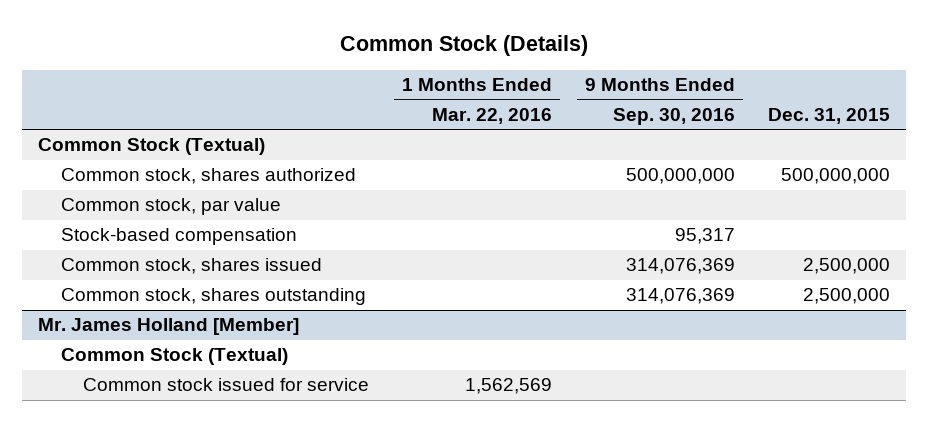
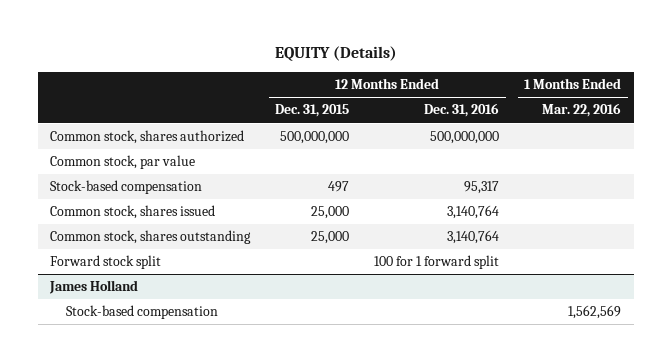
- Common Stock (Details)
+ EQUITY (Details)
- | 1 Months Ended Mar. 22, 2016 | 9 Months Ended Sep. 30, 2016 | Dec. 31, 2015
+ | 12 Months Ended Dec. 31, 2015 | 12 Months Ended Dec. 31, 2016 | 1 Months Ended Mar. 22, 2016
- Common Stock (Textual)
- Mr. James Holland [Member]
- Common Stock (Textual)
- Common stock issued for service | 1,562,569 | |
+ Forward stock split | | 100 for 1 forward split |
+ James Holland
+ Stock-based compensation | | | 1,562,569

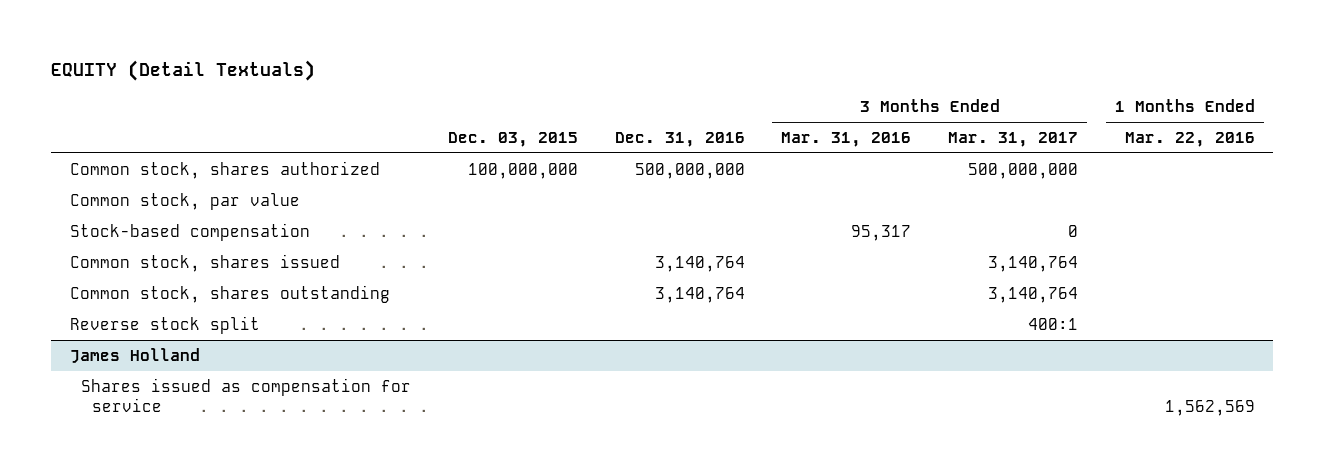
- EQUITY (Details)
+ EQUITY (Detail Textuals)
- | 12 Months Ended Dec. 31, 2015 | 12 Months Ended Dec. 31, 2016 | 1 Months Ended Mar. 22, 2016
+ | Dec. 03, 2015 | Dec. 31, 2016 | 3 Months Ended Mar. 31, 2016 | 3 Months Ended Mar. 31, 2017 | 1 Months Ended Mar. 22, 2016
- Forward stock split | | 100 for 1 forward split |
+ Reverse stock split | | | | 400:1 |
@ James Holland
- Stock-based compensation | | | 1,562,569
+ Shares issued as compensation for service | | | | | 1,562,569

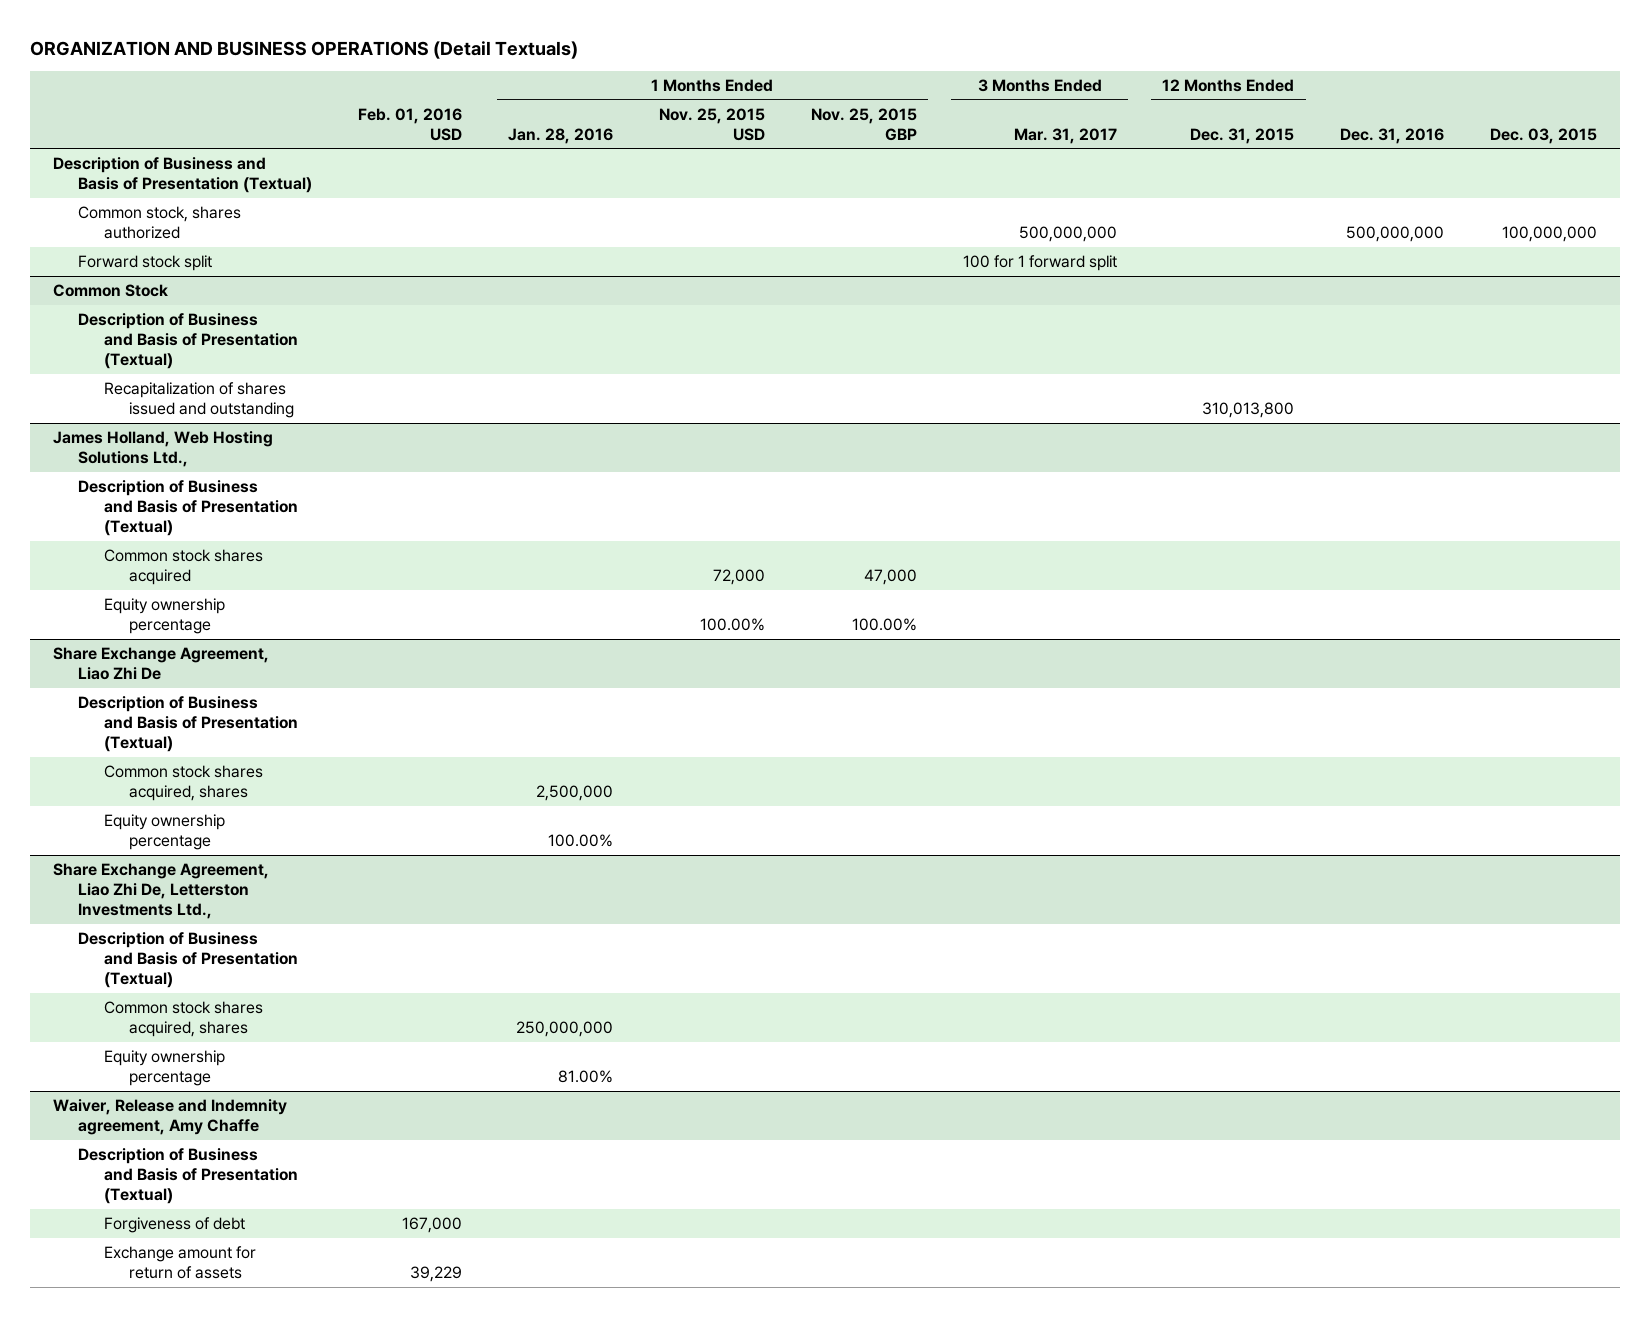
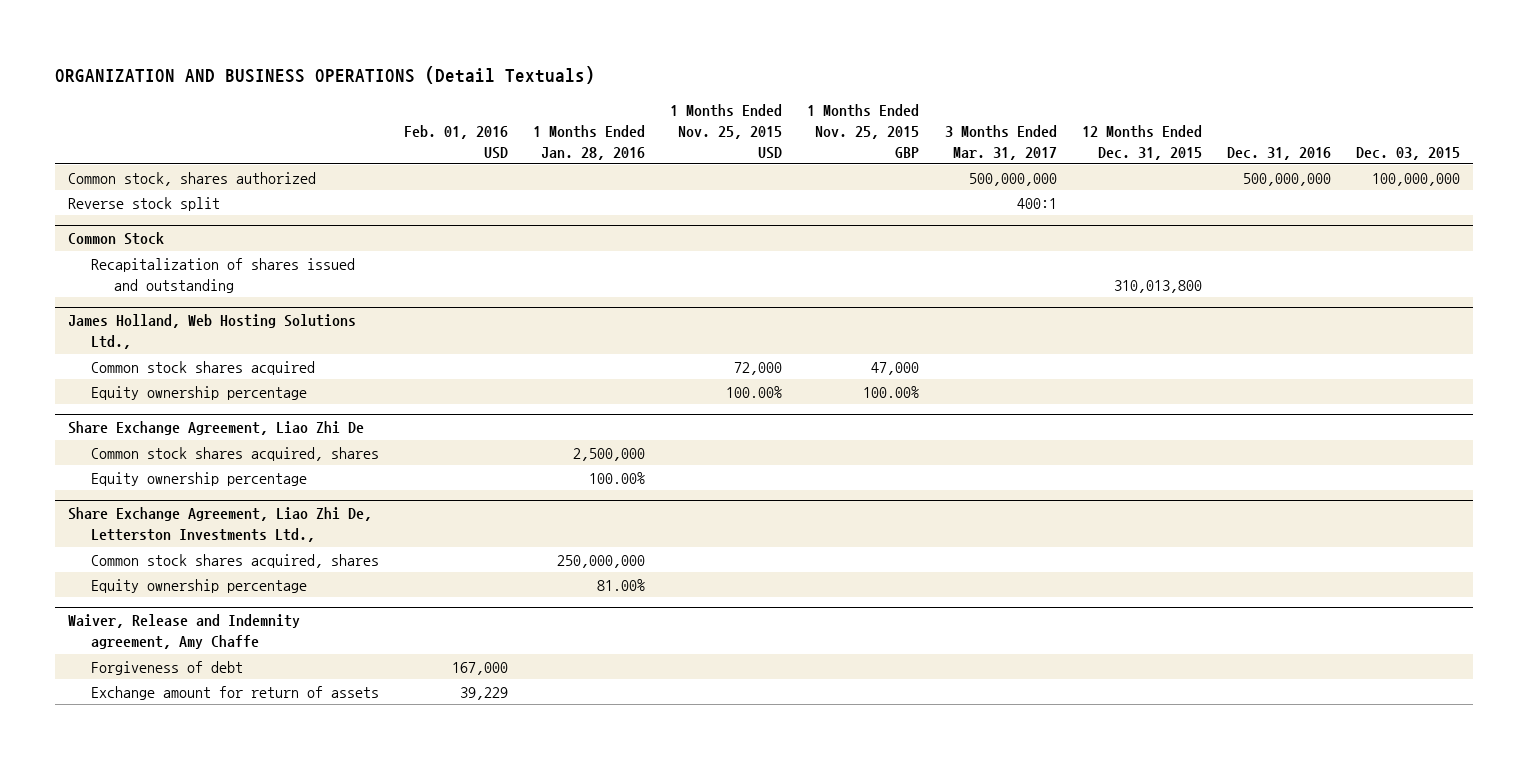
- Description of Business and Basis of Presentation (Textual)
- Forward stock split | | | | | 100 for 1 forward split | | |
+ Reverse stock split | | | | | 400:1 | | |
@ Common Stock
- Description of Business and Basis of Presentation (Textual)
@ James Holland, Web Hosting Solutions Ltd.,
- Description of Business and Basis of Presentation (Textual)
@ Share Exchange Agreement, Liao Zhi De
- Description of Business and Basis of Presentation (Textual)
@ Share Exchange Agreement, Liao Zhi De, Letterston Investments Ltd.,
- Description of Business and Basis of Presentation (Textual)
@ Waiver, Release and Indemnity agreement, Amy Chaffe
- Description of Business and Basis of Presentation (Textual)

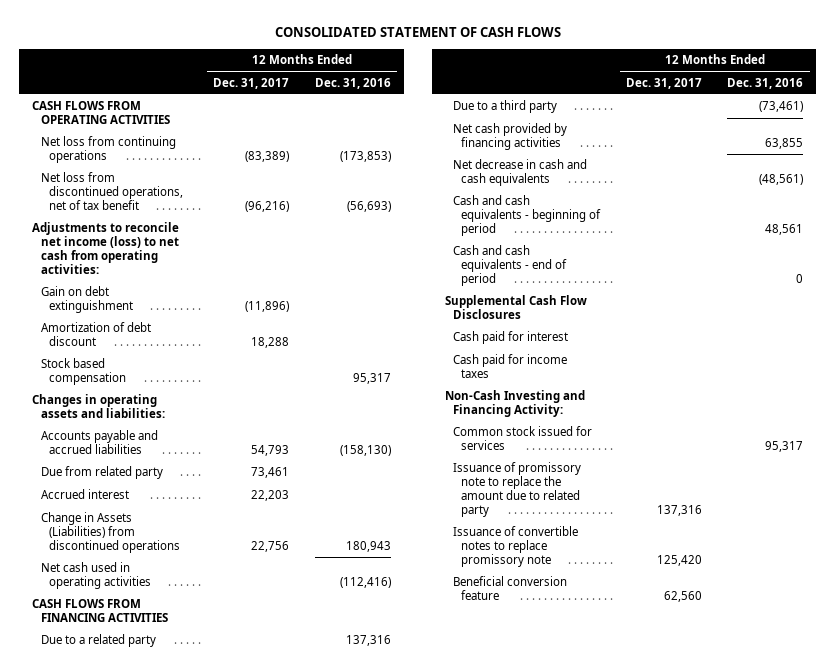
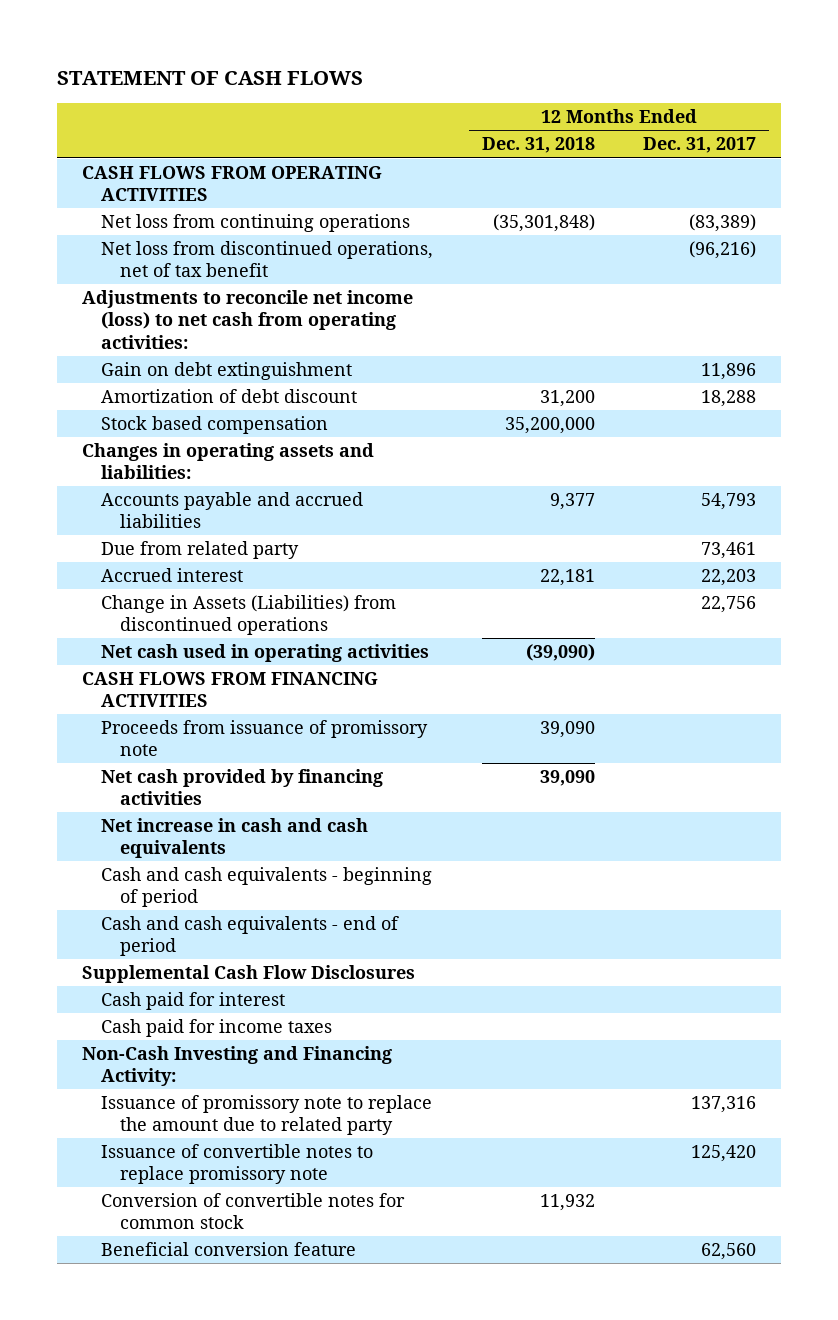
- CONSOLIDATED STATEMENT OF CASH FLOWS
+ STATEMENT OF CASH FLOWS
- | 12 Months Ended Dec. 31, 2017 | 12 Months Ended Dec. 31, 2016
+ | 12 Months Ended Dec. 31, 2018 | 12 Months Ended Dec. 31, 2017
- Gain on debt extinguishment | (11,896) |
+ Gain on debt extinguishment | | 11,896
- Due to a related party | | 137,316
- Due to a third party | | (73,461)
+ Proceeds from issuance of promissory note | 39,090 |
- Net decrease in cash and cash equivalents | | (48,561)
+ Net increase in cash and cash equivalents
- Common stock issued for services | | 95,317
+ Conversion of convertible notes for common stock | 11,932 |

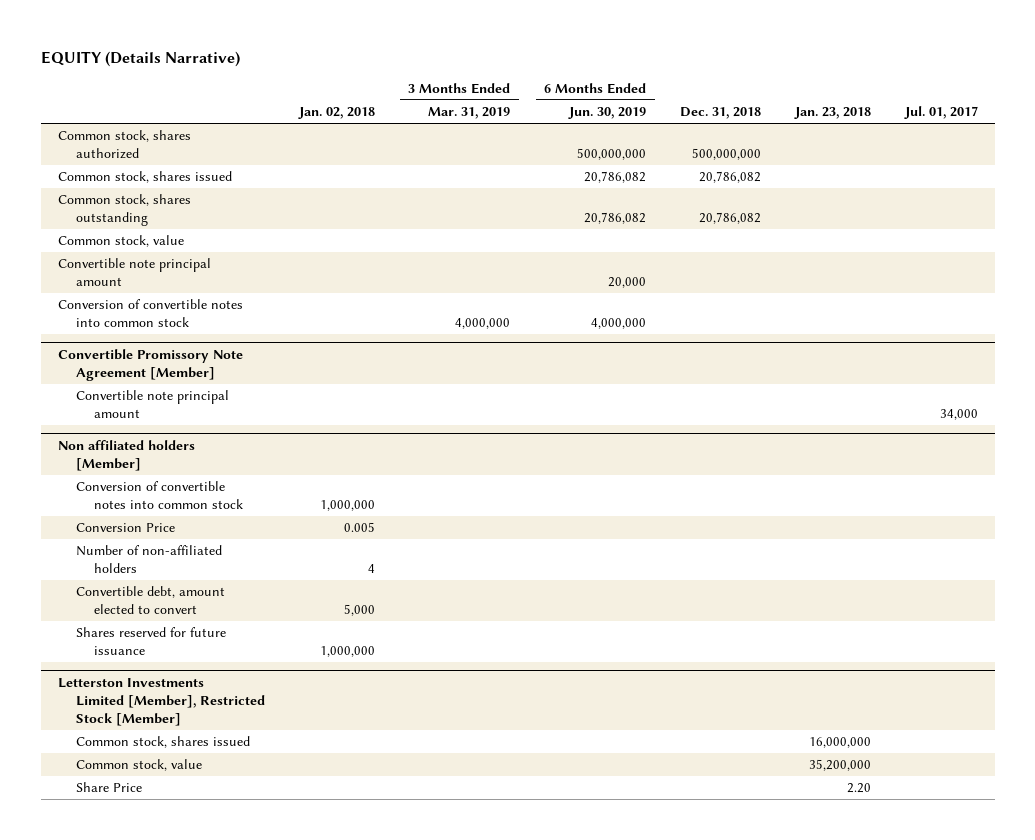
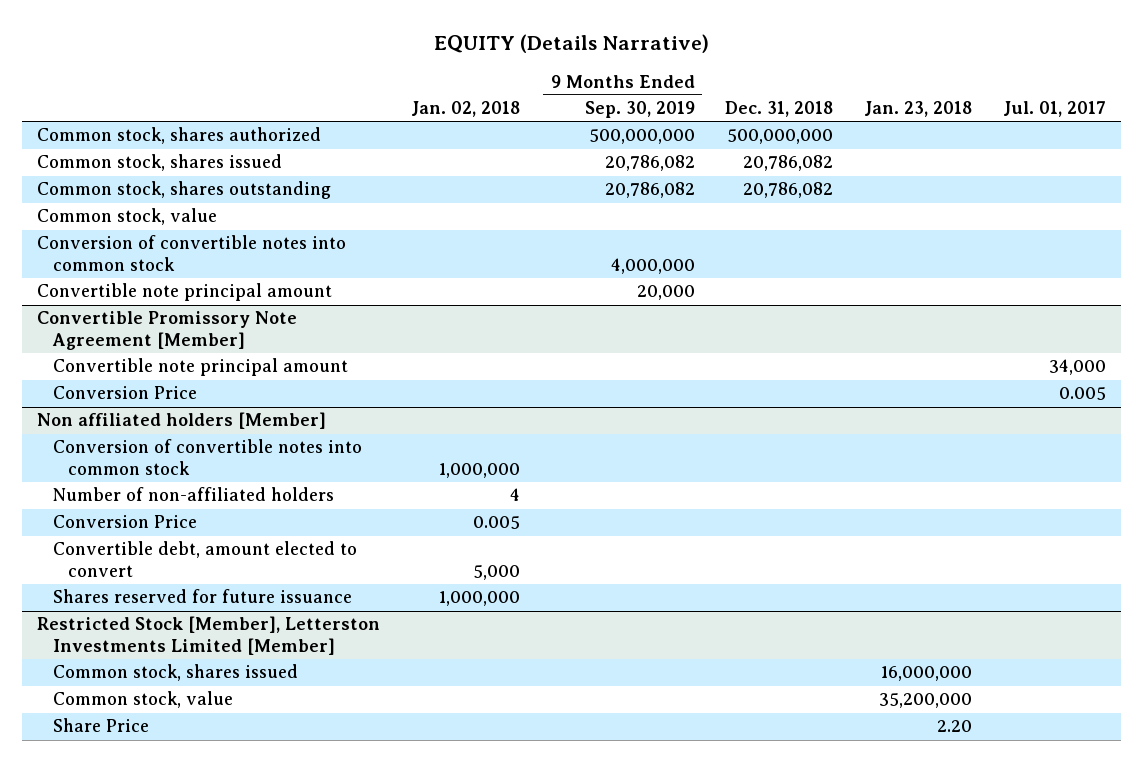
- | Jan. 02, 2018 | 3 Months Ended Mar. 31, 2019 | 6 Months Ended Jun. 30, 2019 | Dec. 31, 2018 | Jan. 23, 2018 | Jul. 01, 2017
+ | Jan. 02, 2018 | 9 Months Ended Sep. 30, 2019 | Dec. 31, 2018 | Jan. 23, 2018 | Jul. 01, 2017
moved down: Convertible note principal amount | | 20,000 | | |
@ Convertible Promissory Note Agreement [Member]
+ Conversion Price | | | | | 0.005
@ Non affiliated holders [Member]
moved down: Conversion Price | 0.005 | | | |
- Letterston Investments Limited [Member], Restricted Stock [Member]
+ Restricted Stock [Member], Letterston Investments Limited [Member]

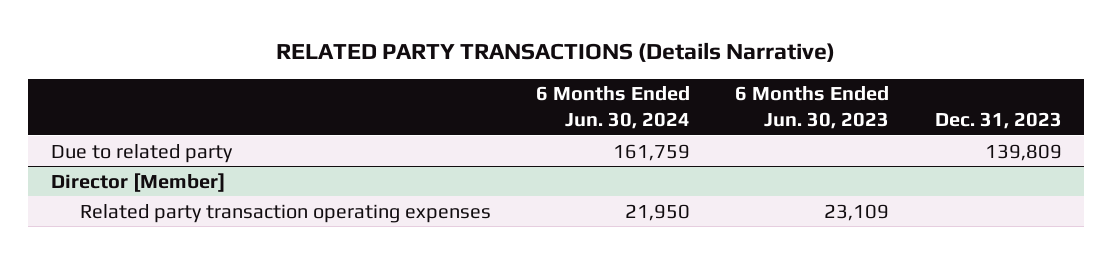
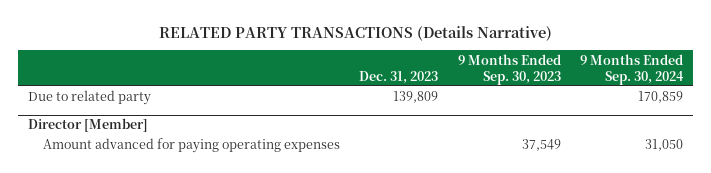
- | 6 Months Ended Jun. 30, 2024 | 6 Months Ended Jun. 30, 2023 | Dec. 31, 2023
+ | Dec. 31, 2023 | 9 Months Ended Sep. 30, 2023 | 9 Months Ended Sep. 30, 2024
@ Director [Member]
- Related party transaction operating expenses | 21,950 | 23,109 |
+ Amount advanced for paying operating expenses | | 37,549 | 31,050

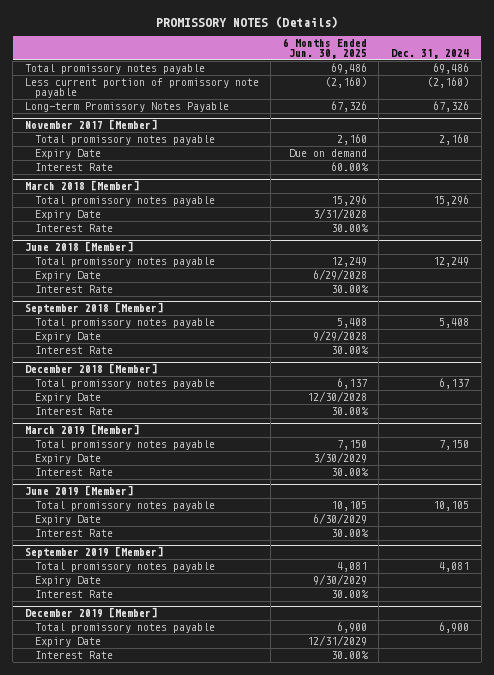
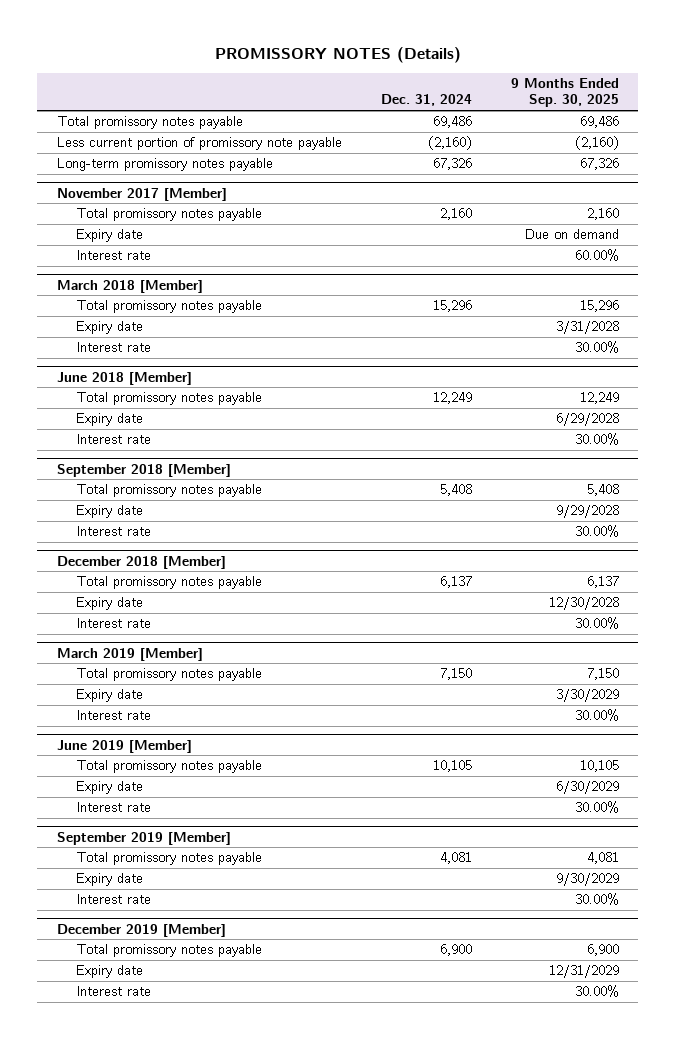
- | 6 Months Ended Jun. 30, 2025 | Dec. 31, 2024
+ | Dec. 31, 2024 | 9 Months Ended Sep. 30, 2025
- Long-term Promissory Notes Payable | 67,326 | 67,326
+ Long-term promissory notes payable | 67,326 | 67,326
@ November 2017 [Member]
- Expiry Date | Due on demand |
- Interest Rate | 60.00% |
+ Expiry date | | Due on demand
+ Interest rate | | 60.00%
@ March 2018 [Member]
- Expiry Date | 3/31/2028 |
- Interest Rate | 30.00% |
+ Expiry date | | 3/31/2028
+ Interest rate | | 30.00%
@ June 2018 [Member]
- Expiry Date | 6/29/2028 |
- Interest Rate | 30.00% |
+ Expiry date | | 6/29/2028
+ Interest rate | | 30.00%
@ September 2018 [Member]
- Expiry Date | 9/29/2028 |
- Interest Rate | 30.00% |
+ Expiry date | | 9/29/2028
+ Interest rate | | 30.00%
@ December 2018 [Member]
- Expiry Date | 12/30/2028 |
- Interest Rate | 30.00% |
+ Expiry date | | 12/30/2028
+ Interest rate | | 30.00%
@ March 2019 [Member]
- Expiry Date | 3/30/2029 |
- Interest Rate | 30.00% |
+ Expiry date | | 3/30/2029
+ Interest rate | | 30.00%
@ June 2019 [Member]
- Expiry Date | 6/30/2029 |
- Interest Rate | 30.00% |
+ Expiry date | | 6/30/2029
+ Interest rate | | 30.00%
@ September 2019 [Member]
- Expiry Date | 9/30/2029 |
- Interest Rate | 30.00% |
+ Expiry date | | 9/30/2029
+ Interest rate | | 30.00%
@ December 2019 [Member]
- Expiry Date | 12/31/2029 |
- Interest Rate | 30.00% |
+ Expiry date | | 12/31/2029
+ Interest rate | | 30.00%

